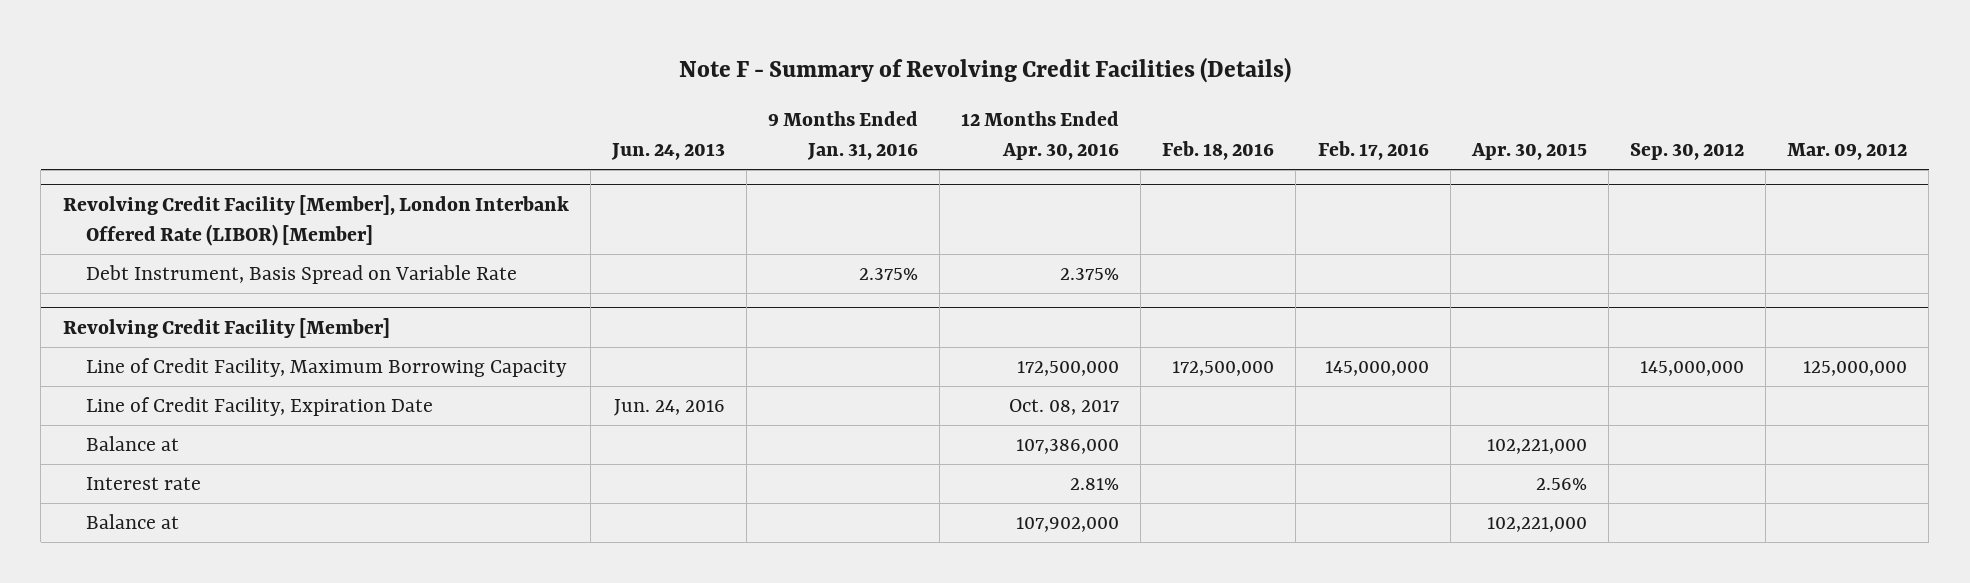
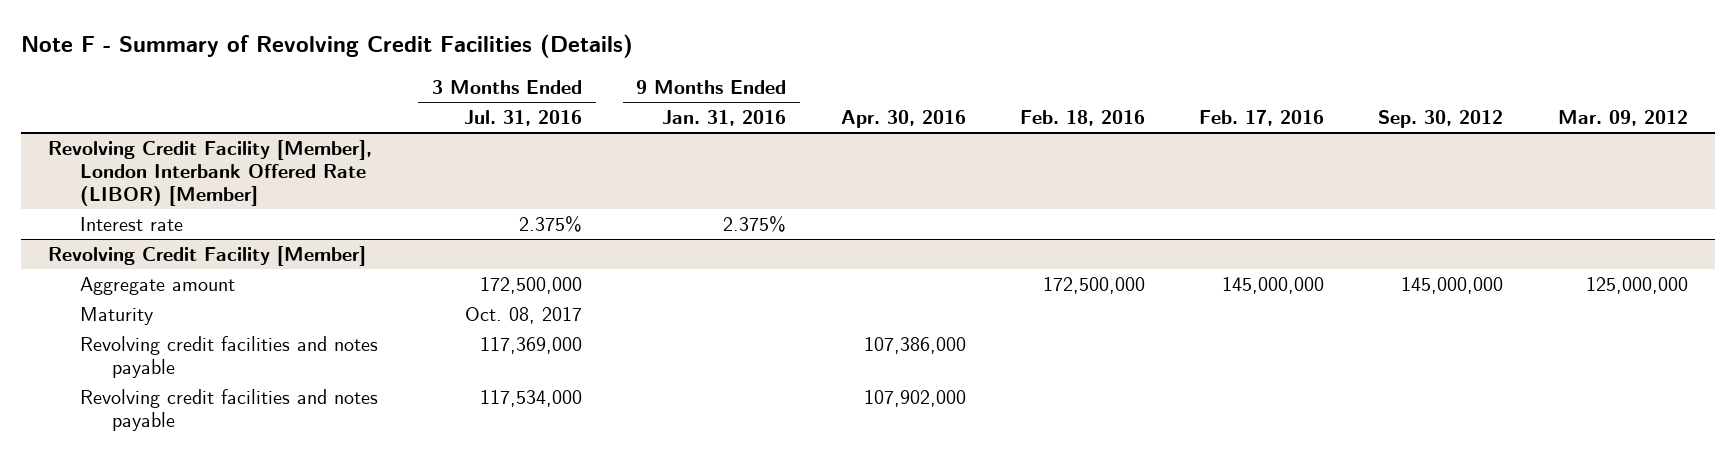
- | Jun. 24, 2013 | 9 Months Ended Jan. 31, 2016 | 12 Months Ended Apr. 30, 2016 | Feb. 18, 2016 | Feb. 17, 2016 | Apr. 30, 2015 | Sep. 30, 2012 | Mar. 09, 2012
+ | 3 Months Ended Jul. 31, 2016 | 9 Months Ended Jan. 31, 2016 | Apr. 30, 2016 | Feb. 18, 2016 | Feb. 17, 2016 | Sep. 30, 2012 | Mar. 09, 2012
@ Revolving Credit Facility [Member], London Interbank Offered Rate (LIBOR) [Member]
- Debt Instrument, Basis Spread on Variable Rate | | 2.375% | 2.375% | | | | |
+ Interest rate | 2.375% | 2.375% | | | | |
@ Revolving Credit Facility [Member]
- Line of Credit Facility, Maximum Borrowing Capacity | | | 172,500,000 | 172,500,000 | 145,000,000 | | 145,000,000 | 125,000,000
- Line of Credit Facility, Expiration Date | Jun. 24, 2016 | | Oct. 08, 2017 | | | | |
- Balance at | | | 107,386,000 | | | 102,221,000 | |
- Interest rate | | | 2.81% | | | 2.56% | |
- Balance at | | | 107,902,000 | | | 102,221,000 | |
+ Aggregate amount | 172,500,000 | | | 172,500,000 | 145,000,000 | 145,000,000 | 125,000,000
+ Maturity | Oct. 08, 2017 | | | | | |
+ Revolving credit facilities and notes payable | 117,369,000 | | 107,386,000 | | | |
+ Revolving credit facilities and notes payable | 117,534,000 | | 107,902,000 | | | |

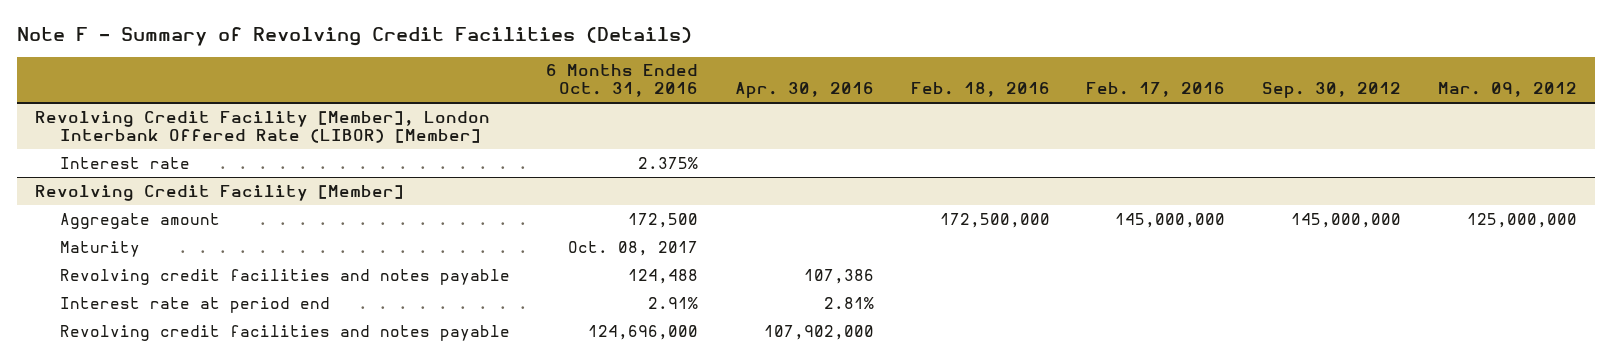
- | 3 Months Ended Jul. 31, 2016 | 9 Months Ended Jan. 31, 2016 | Apr. 30, 2016 | Feb. 18, 2016 | Feb. 17, 2016 | Sep. 30, 2012 | Mar. 09, 2012
+ | 6 Months Ended Oct. 31, 2016 | Apr. 30, 2016 | Feb. 18, 2016 | Feb. 17, 2016 | Sep. 30, 2012 | Mar. 09, 2012
@ Revolving Credit Facility [Member]
- Revolving credit facilities and notes payable | 117,369,000 | | 107,386,000 | | | |
+ Revolving credit facilities and notes payable | 124,488 | 107,386 | | | |
+ Interest rate at period end | 2.91% | 2.81% | | | |

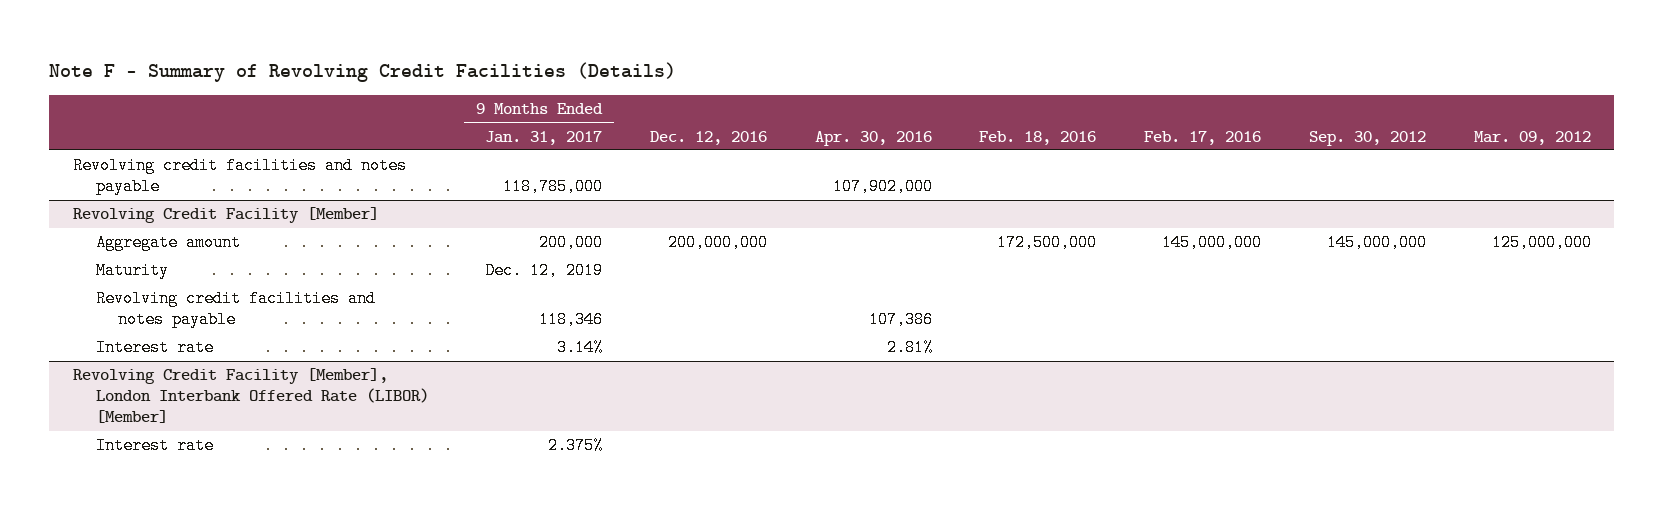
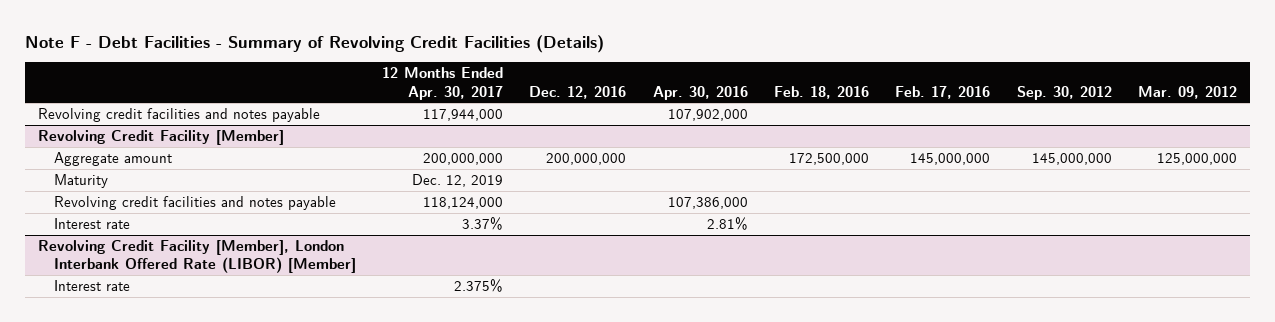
- Note F - Summary of Revolving Credit Facilities (Details)
+ Note F - Debt Facilities - Summary of Revolving Credit Facilities (Details)
- | 9 Months Ended Jan. 31, 2017 | Dec. 12, 2016 | Apr. 30, 2016 | Feb. 18, 2016 | Feb. 17, 2016 | Sep. 30, 2012 | Mar. 09, 2012
+ | 12 Months Ended Apr. 30, 2017 | Dec. 12, 2016 | Apr. 30, 2016 | Feb. 18, 2016 | Feb. 17, 2016 | Sep. 30, 2012 | Mar. 09, 2012
@ Revolving Credit Facility [Member]
- Revolving credit facilities and notes payable | 118,346 | | 107,386 | | | |
+ Revolving credit facilities and notes payable | 118,124,000 | | 107,386,000 | | | |

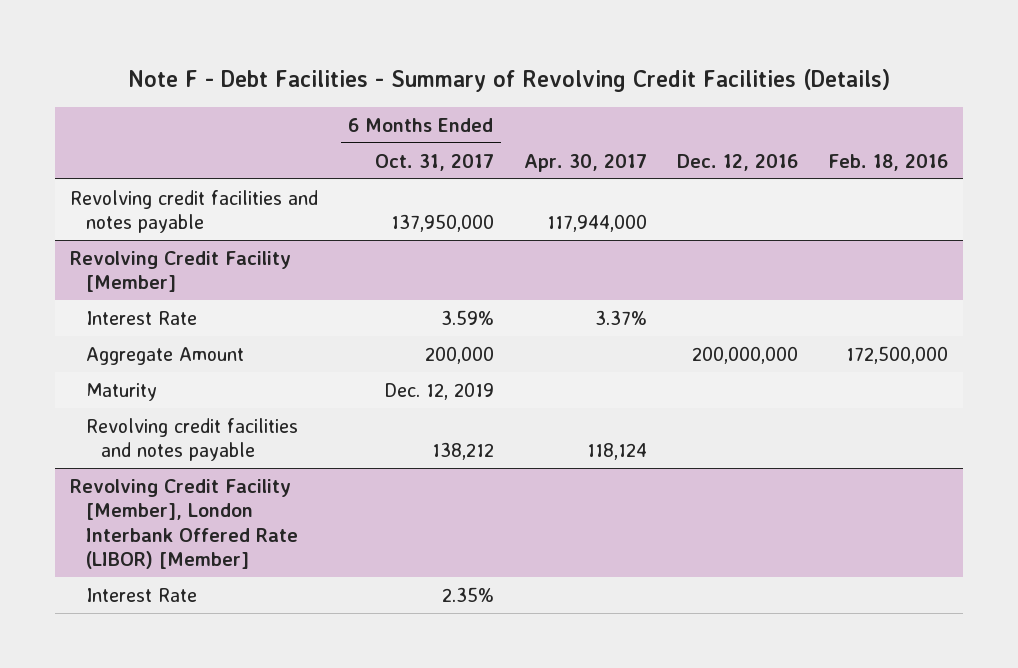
- | 12 Months Ended Apr. 30, 2017 | Dec. 12, 2016 | Apr. 30, 2016 | Feb. 18, 2016 | Feb. 17, 2016 | Sep. 30, 2012 | Mar. 09, 2012
+ | 6 Months Ended Oct. 31, 2017 | Apr. 30, 2017 | Dec. 12, 2016 | Feb. 18, 2016
@ Revolving Credit Facility [Member]
- Aggregate amount | 200,000,000 | 200,000,000 | | 172,500,000 | 145,000,000 | 145,000,000 | 125,000,000
+ Interest Rate | 3.59% | 3.37% | |
+ Aggregate Amount | 200,000 | | 200,000,000 | 172,500,000
- Interest rate | 3.37% | | 2.81% | | | |
@ Revolving Credit Facility [Member], London Interbank Offered Rate (LIBOR) [Member]
- Interest rate | 2.375% | | | | | |
+ Interest Rate | 2.35% | | |

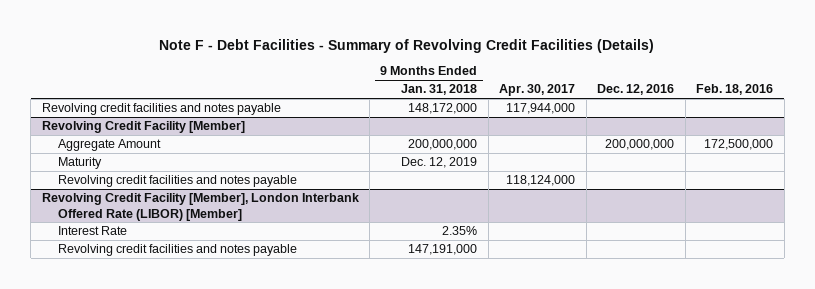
- | 6 Months Ended Oct. 31, 2017 | Apr. 30, 2017 | Dec. 12, 2016 | Feb. 18, 2016
+ | 9 Months Ended Jan. 31, 2018 | Apr. 30, 2017 | Dec. 12, 2016 | Feb. 18, 2016
@ Revolving Credit Facility [Member]
- Interest Rate | 3.59% | 3.37% | |
- Revolving credit facilities and notes payable | 138,212 | 118,124 | |
+ Revolving credit facilities and notes payable | | 118,124,000 | |
@ Revolving Credit Facility [Member], London Interbank Offered Rate (LIBOR) [Member]
+ Revolving credit facilities and notes payable | 147,191,000 | | |

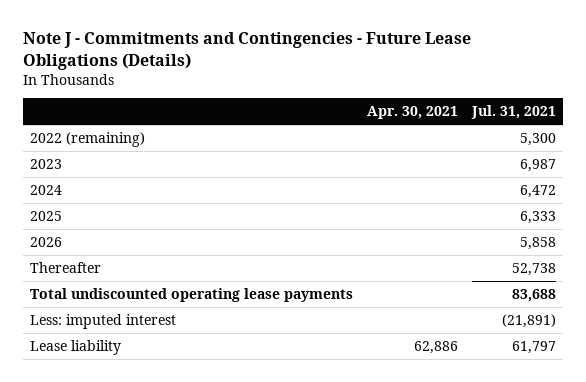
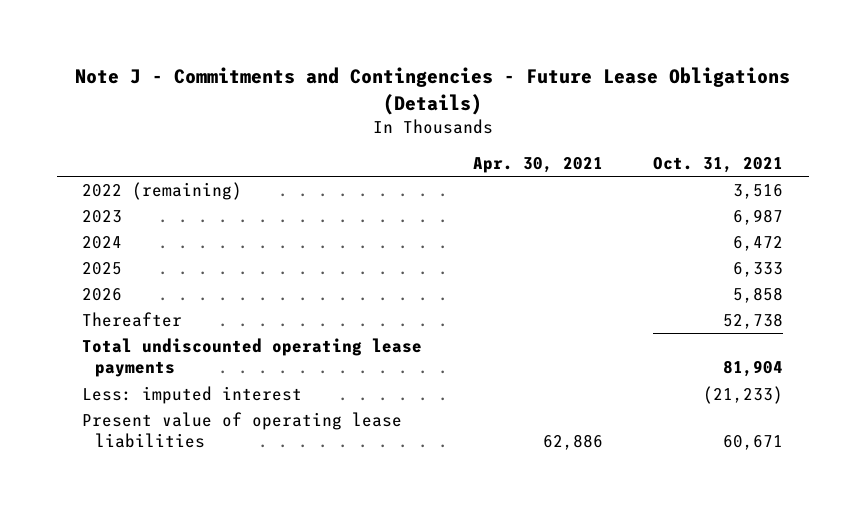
- | Apr. 30, 2021 | Jul. 31, 2021
+ | Apr. 30, 2021 | Oct. 31, 2021
- Lease liability | 62,886 | 61,797
+ Present value of operating lease liabilities | 62,886 | 60,671

